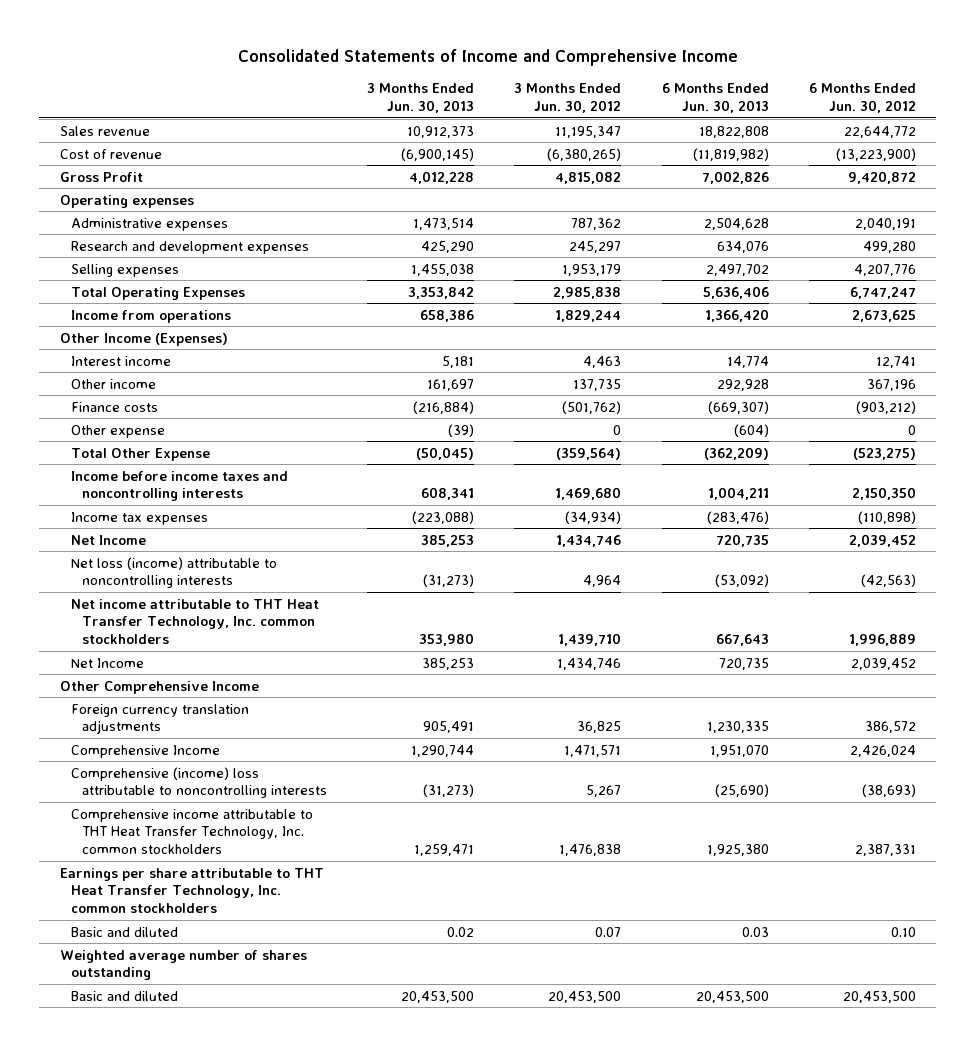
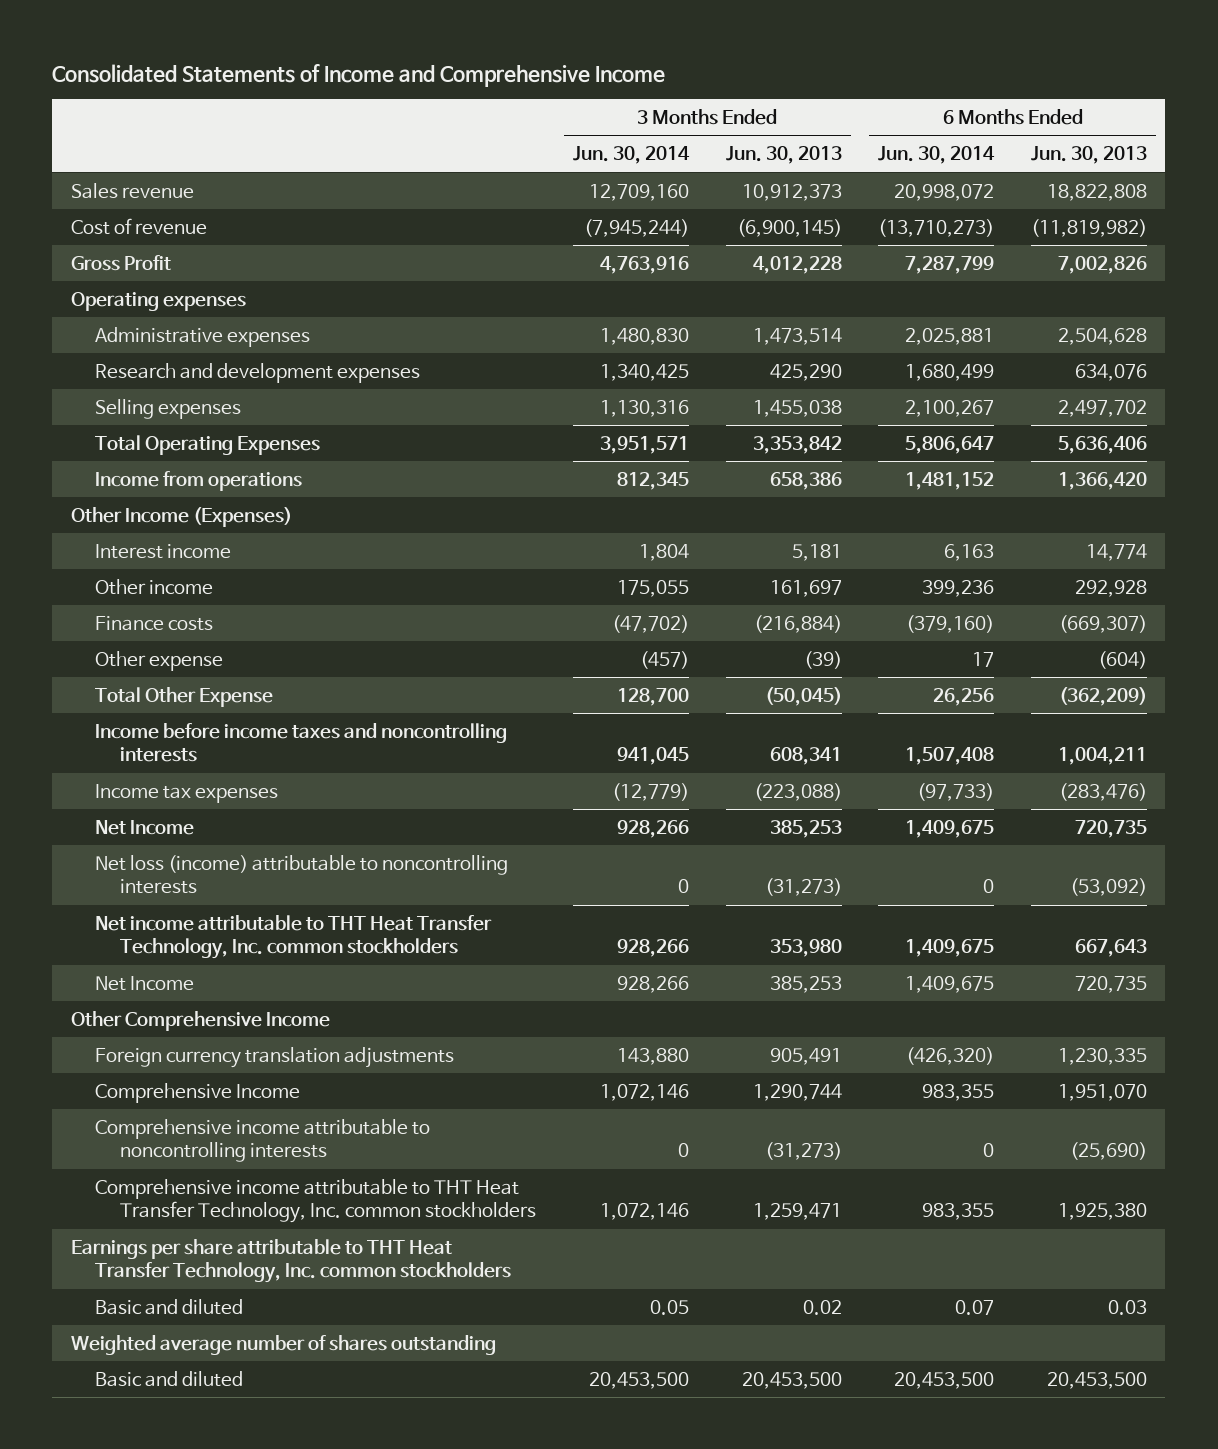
- | 3 Months Ended Jun. 30, 2013 | 3 Months Ended Jun. 30, 2012 | 6 Months Ended Jun. 30, 2013 | 6 Months Ended Jun. 30, 2012
+ | 3 Months Ended Jun. 30, 2014 | 3 Months Ended Jun. 30, 2013 | 6 Months Ended Jun. 30, 2014 | 6 Months Ended Jun. 30, 2013
- Comprehensive (income) loss attributable to noncontrolling interests | (31,273) | 5,267 | (25,690) | (38,693)
+ Comprehensive income attributable to noncontrolling interests | 0 | (31,273) | 0 | (25,690)

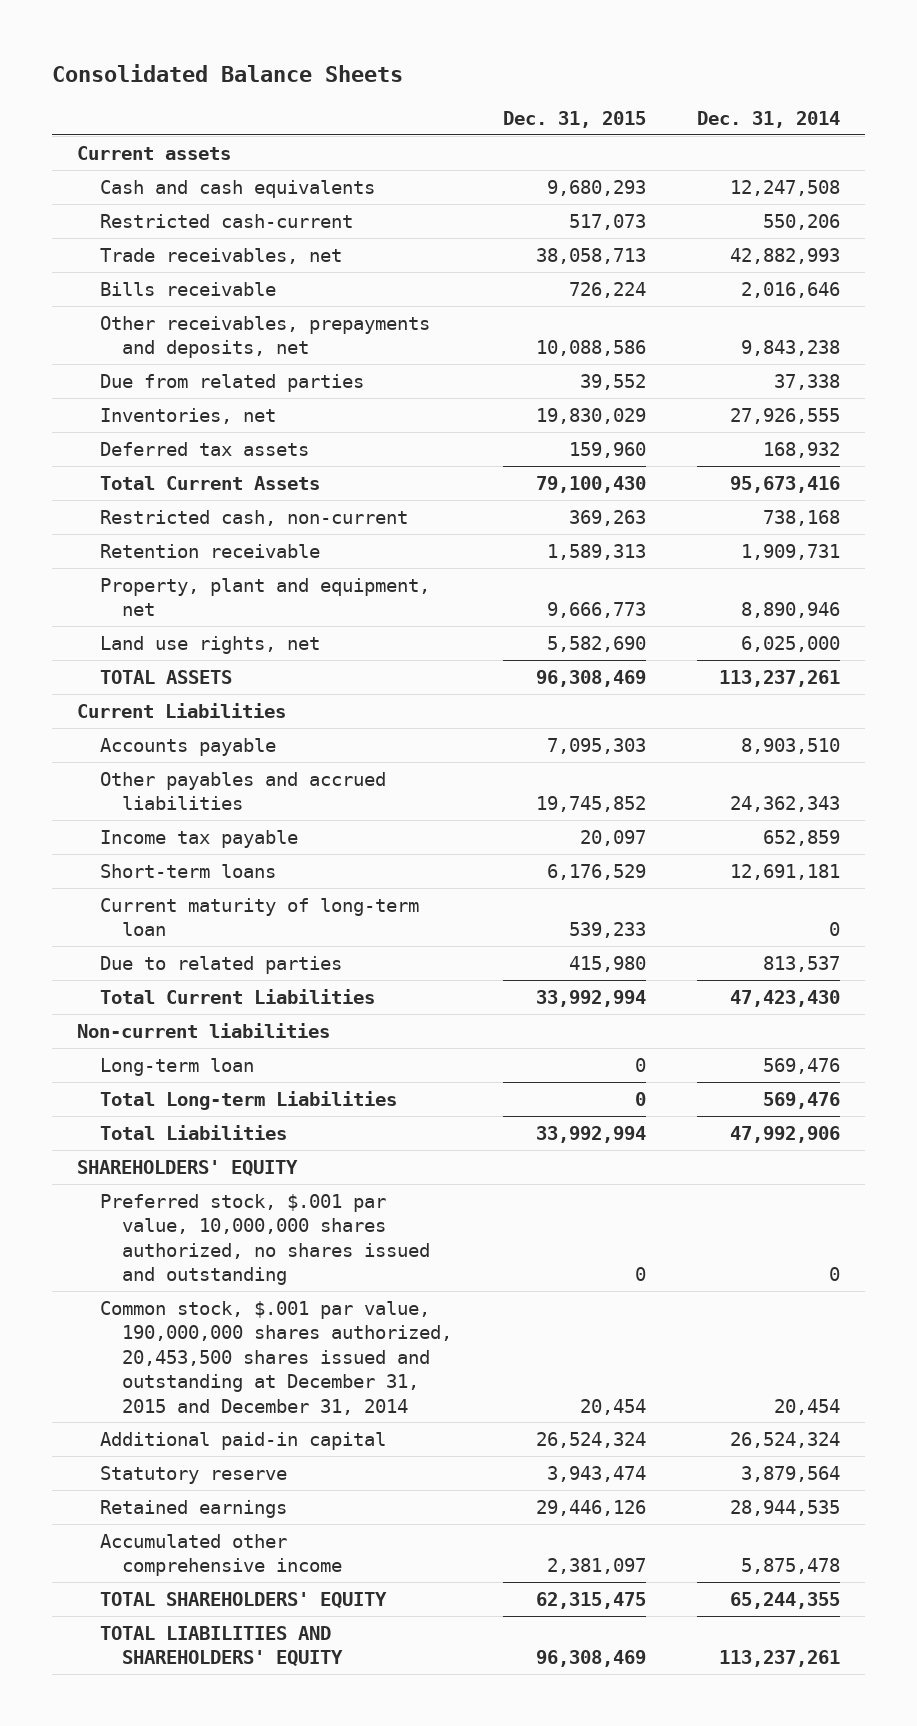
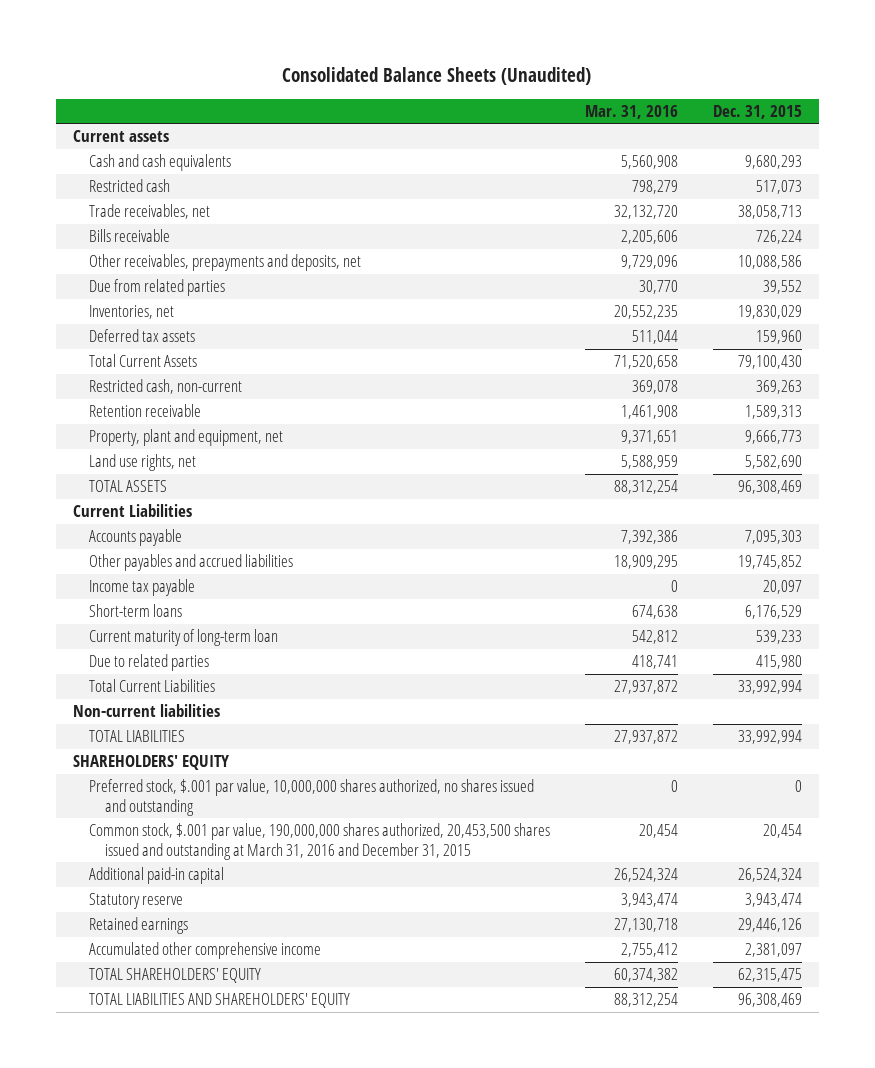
- Consolidated Balance Sheets
+ Consolidated Balance Sheets (Unaudited)
- | Dec. 31, 2015 | Dec. 31, 2014
+ | Mar. 31, 2016 | Dec. 31, 2015
- Restricted cash-current | 517,073 | 550,206
+ Restricted cash | 798,279 | 517,073
- Long-term loan | 0 | 569,476
- Total Long-term Liabilities | 0 | 569,476
- Total Liabilities | 33,992,994 | 47,992,906
+ TOTAL LIABILITIES | 27,937,872 | 33,992,994
- Common stock, $.001 par value, 190,000,000 shares authorized, 20,453,500 shares issued and outstanding at December 31, 2015 and December 31, 2014 | 20,454 | 20,454
+ Common stock, $.001 par value, 190,000,000 shares authorized, 20,453,500 shares issued and outstanding at March 31, 2016 and December 31, 2015 | 20,454 | 20,454

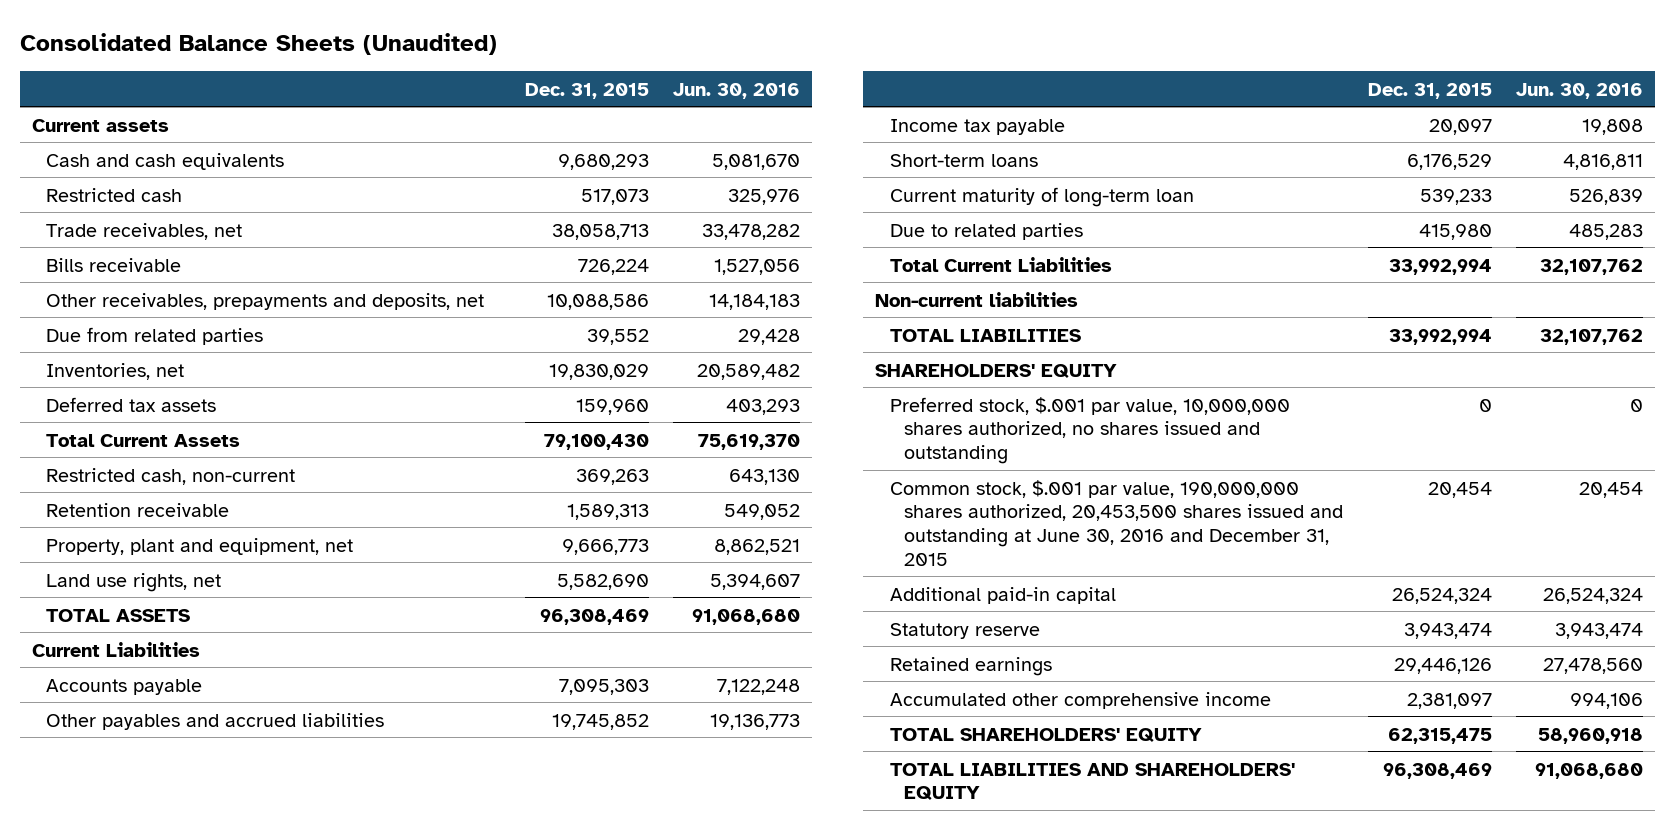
- | Mar. 31, 2016 | Dec. 31, 2015
+ | Dec. 31, 2015 | Jun. 30, 2016
- Common stock, $.001 par value, 190,000,000 shares authorized, 20,453,500 shares issued and outstanding at March 31, 2016 and December 31, 2015 | 20,454 | 20,454
+ Common stock, $.001 par value, 190,000,000 shares authorized, 20,453,500 shares issued and outstanding at June 30, 2016 and December 31, 2015 | 20,454 | 20,454

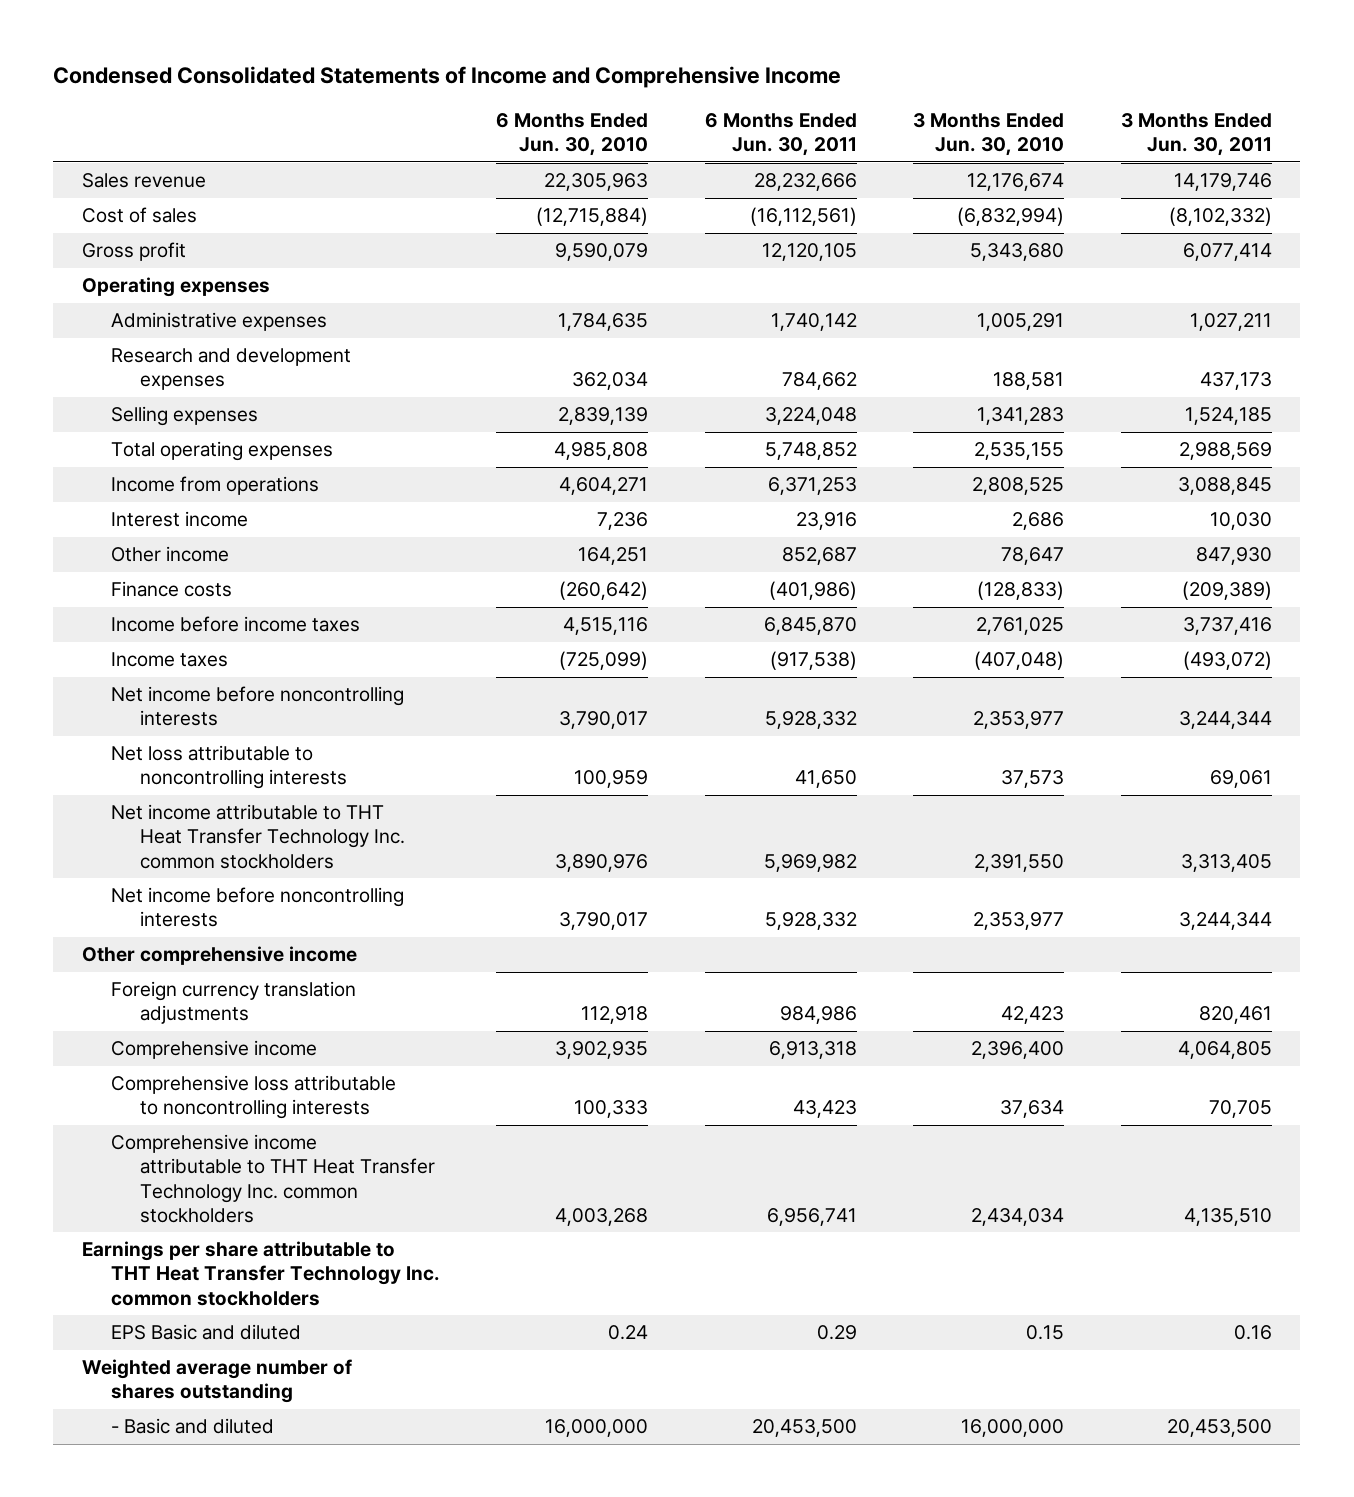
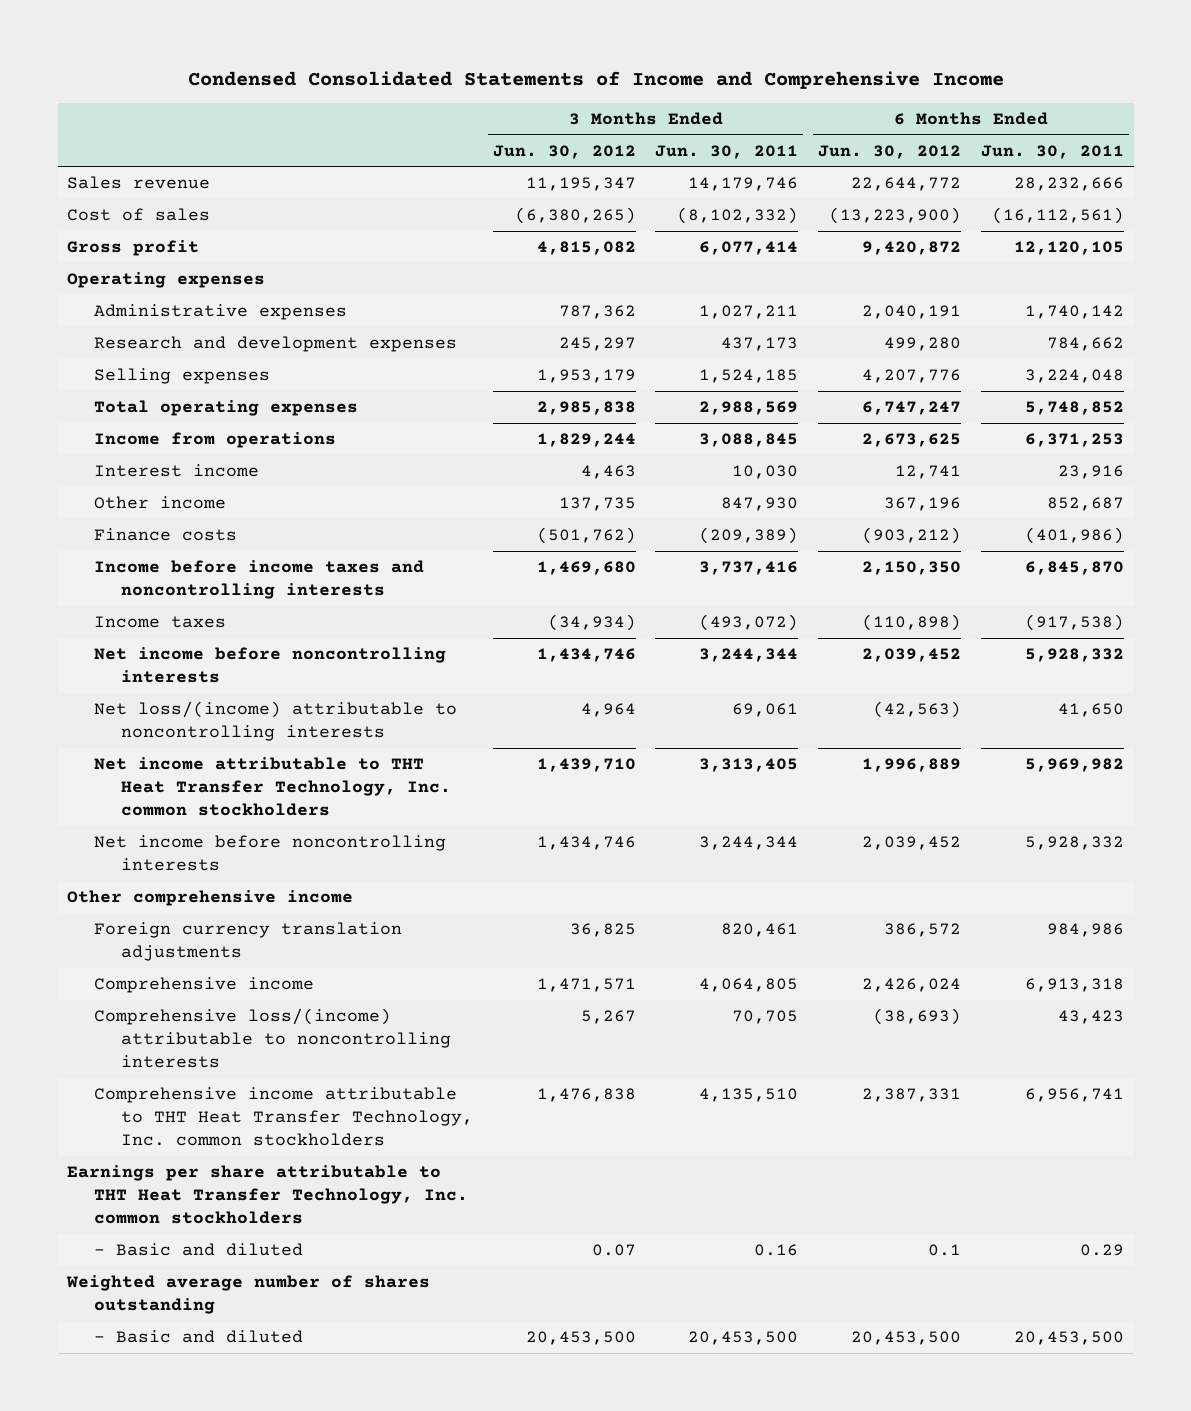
- | 6 Months Ended Jun. 30, 2010 | 6 Months Ended Jun. 30, 2011 | 3 Months Ended Jun. 30, 2010 | 3 Months Ended Jun. 30, 2011
+ | 3 Months Ended Jun. 30, 2012 | 3 Months Ended Jun. 30, 2011 | 6 Months Ended Jun. 30, 2012 | 6 Months Ended Jun. 30, 2011
- Income before income taxes | 4,515,116 | 6,845,870 | 2,761,025 | 3,737,416
+ Income before income taxes and noncontrolling interests | 1,469,680 | 3,737,416 | 2,150,350 | 6,845,870
- Net loss attributable to noncontrolling interests | 100,959 | 41,650 | 37,573 | 69,061
- Net income attributable to THT Heat Transfer Technology Inc. common stockholders | 3,890,976 | 5,969,982 | 2,391,550 | 3,313,405
+ Net loss/(income) attributable to noncontrolling interests | 4,964 | 69,061 | (42,563) | 41,650
+ Net income attributable to THT Heat Transfer Technology, Inc. common stockholders | 1,439,710 | 3,313,405 | 1,996,889 | 5,969,982
- Comprehensive loss attributable to noncontrolling interests | 100,333 | 43,423 | 37,634 | 70,705
- Comprehensive income attributable to THT Heat Transfer Technology Inc. common stockholders | 4,003,268 | 6,956,741 | 2,434,034 | 4,135,510
- Earnings per share attributable to THT Heat Transfer Technology Inc. common stockholders
- EPS Basic and diluted | 0.24 | 0.29 | 0.15 | 0.16
+ Comprehensive loss/(income) attributable to noncontrolling interests | 5,267 | 70,705 | (38,693) | 43,423
+ Comprehensive income attributable to THT Heat Transfer Technology, Inc. common stockholders | 1,476,838 | 4,135,510 | 2,387,331 | 6,956,741
+ Earnings per share attributable to THT Heat Transfer Technology, Inc. common stockholders
+ - Basic and diluted | 0.07 | 0.16 | 0.1 | 0.29

